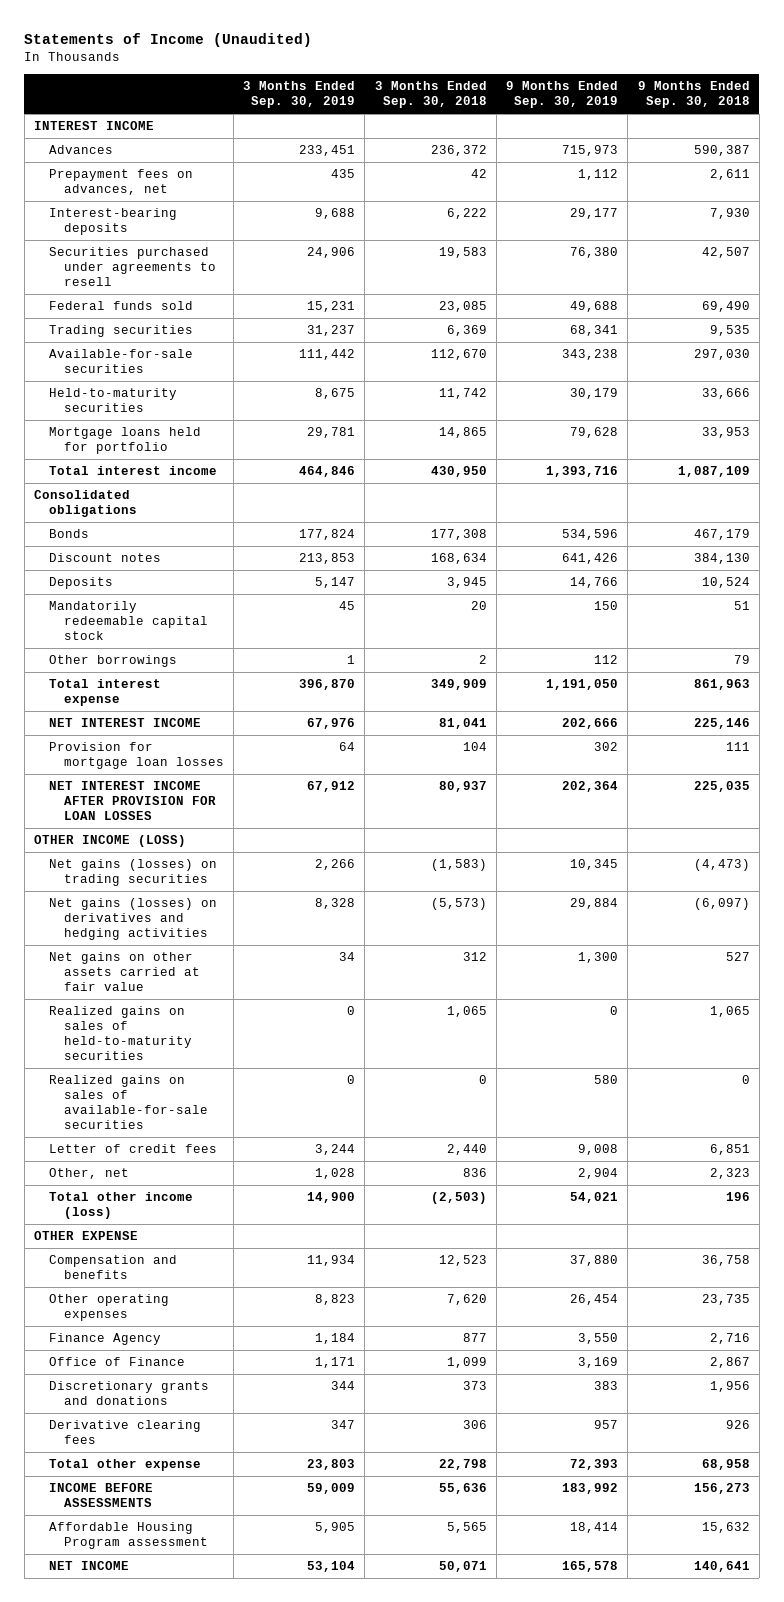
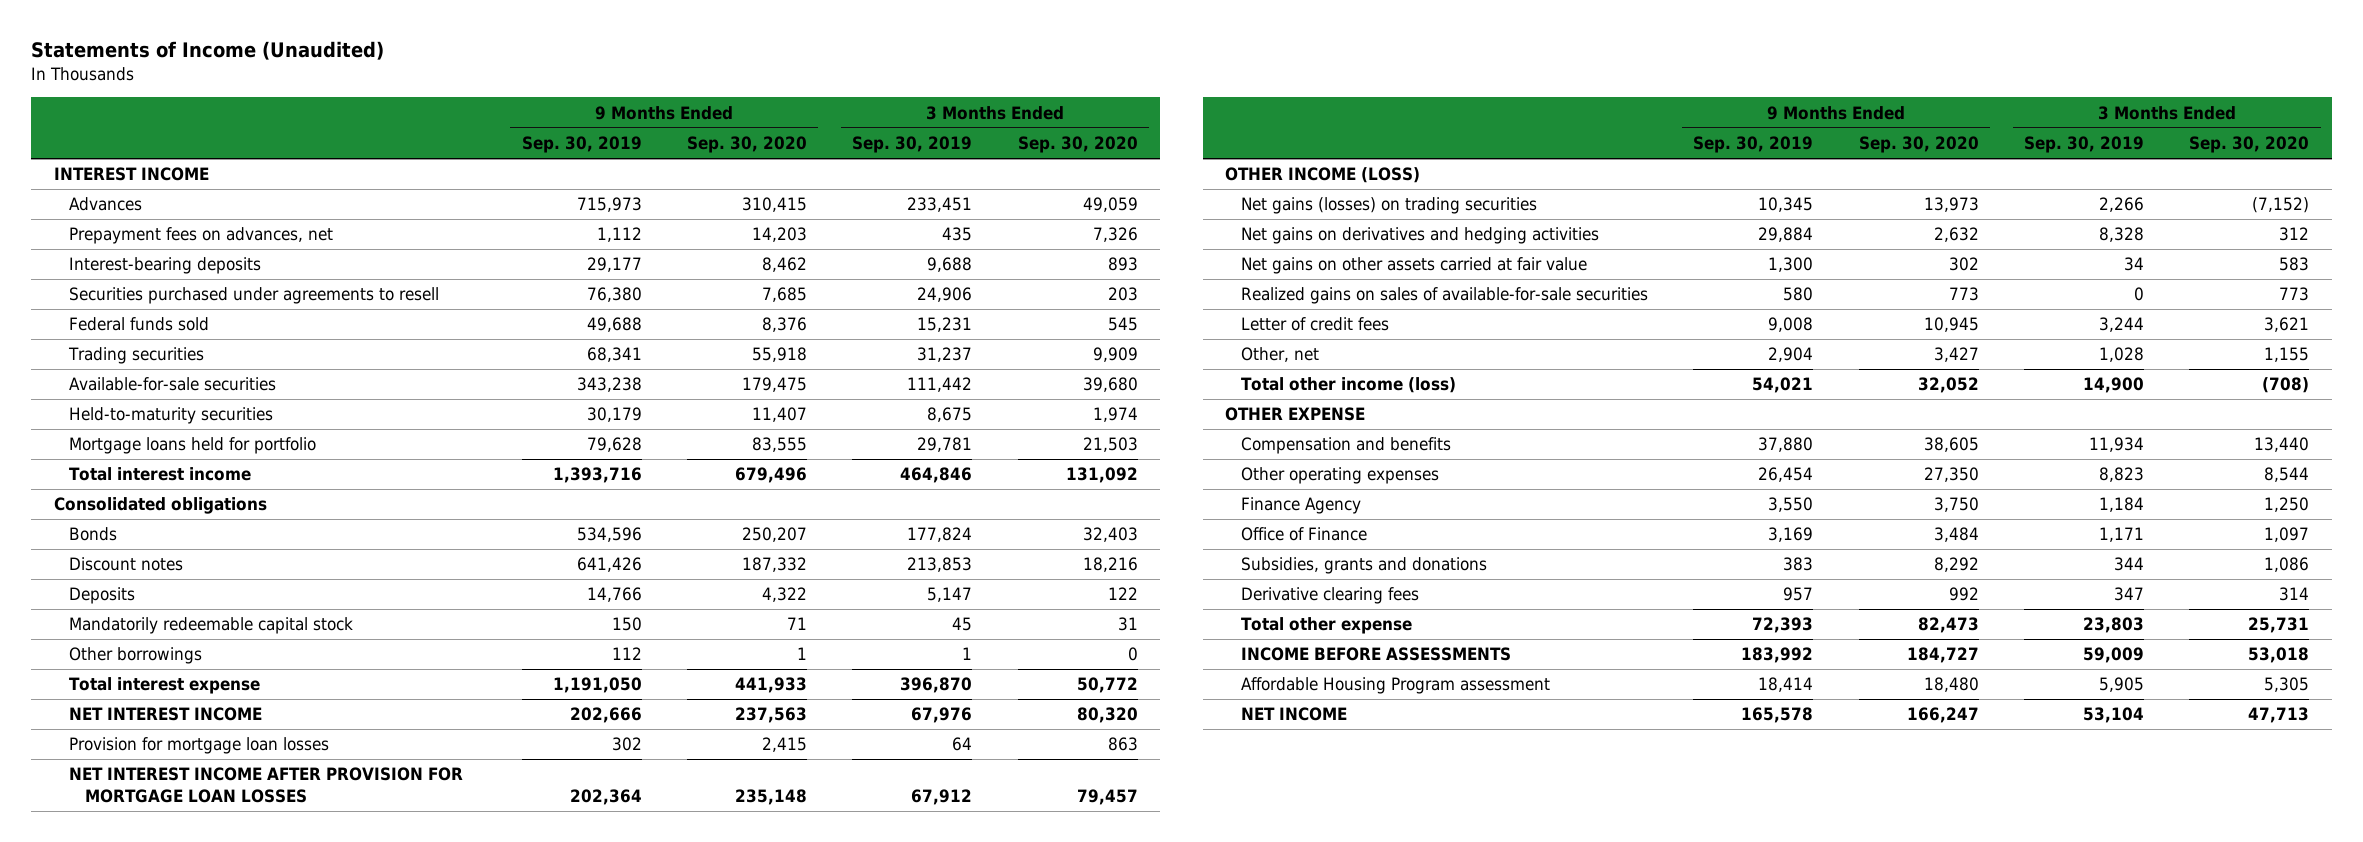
- | 3 Months Ended Sep. 30, 2019 | 3 Months Ended Sep. 30, 2018 | 9 Months Ended Sep. 30, 2019 | 9 Months Ended Sep. 30, 2018
+ | 9 Months Ended Sep. 30, 2019 | 9 Months Ended Sep. 30, 2020 | 3 Months Ended Sep. 30, 2019 | 3 Months Ended Sep. 30, 2020
- NET INTEREST INCOME AFTER PROVISION FOR LOAN LOSSES | 67,912 | 80,937 | 202,364 | 225,035
+ NET INTEREST INCOME AFTER PROVISION FOR MORTGAGE LOAN LOSSES | 202,364 | 235,148 | 67,912 | 79,457
- Net gains (losses) on derivatives and hedging activities | 8,328 | (5,573) | 29,884 | (6,097)
+ Net gains on derivatives and hedging activities | 29,884 | 2,632 | 8,328 | 312
- Realized gains on sales of held-to-maturity securities | 0 | 1,065 | 0 | 1,065
- Discretionary grants and donations | 344 | 373 | 383 | 1,956
+ Subsidies, grants and donations | 383 | 8,292 | 344 | 1,086

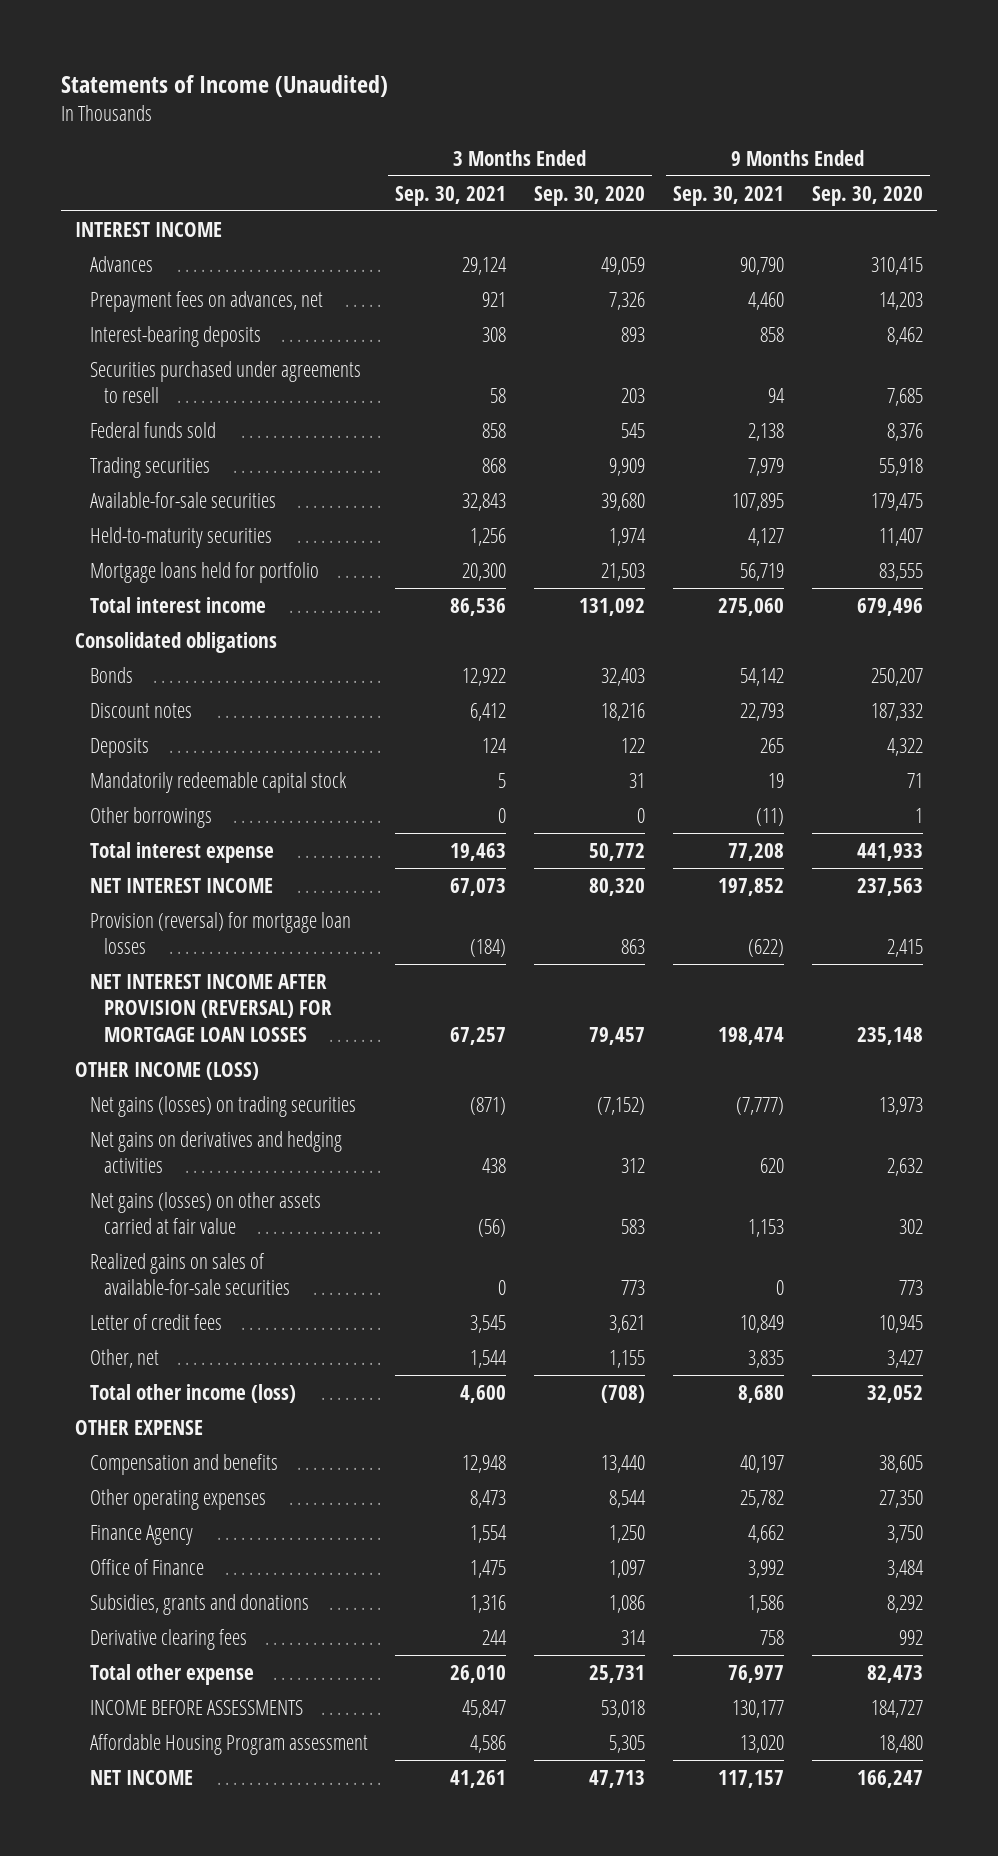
- | 9 Months Ended Sep. 30, 2019 | 9 Months Ended Sep. 30, 2020 | 3 Months Ended Sep. 30, 2019 | 3 Months Ended Sep. 30, 2020
+ | 3 Months Ended Sep. 30, 2021 | 3 Months Ended Sep. 30, 2020 | 9 Months Ended Sep. 30, 2021 | 9 Months Ended Sep. 30, 2020
- Provision for mortgage loan losses | 302 | 2,415 | 64 | 863
- NET INTEREST INCOME AFTER PROVISION FOR MORTGAGE LOAN LOSSES | 202,364 | 235,148 | 67,912 | 79,457
+ Provision (reversal) for mortgage loan losses | (184) | 863 | (622) | 2,415
+ NET INTEREST INCOME AFTER PROVISION (REVERSAL) FOR MORTGAGE LOAN LOSSES | 67,257 | 79,457 | 198,474 | 235,148
- Net gains on other assets carried at fair value | 1,300 | 302 | 34 | 583
+ Net gains (losses) on other assets carried at fair value | (56) | 583 | 1,153 | 302

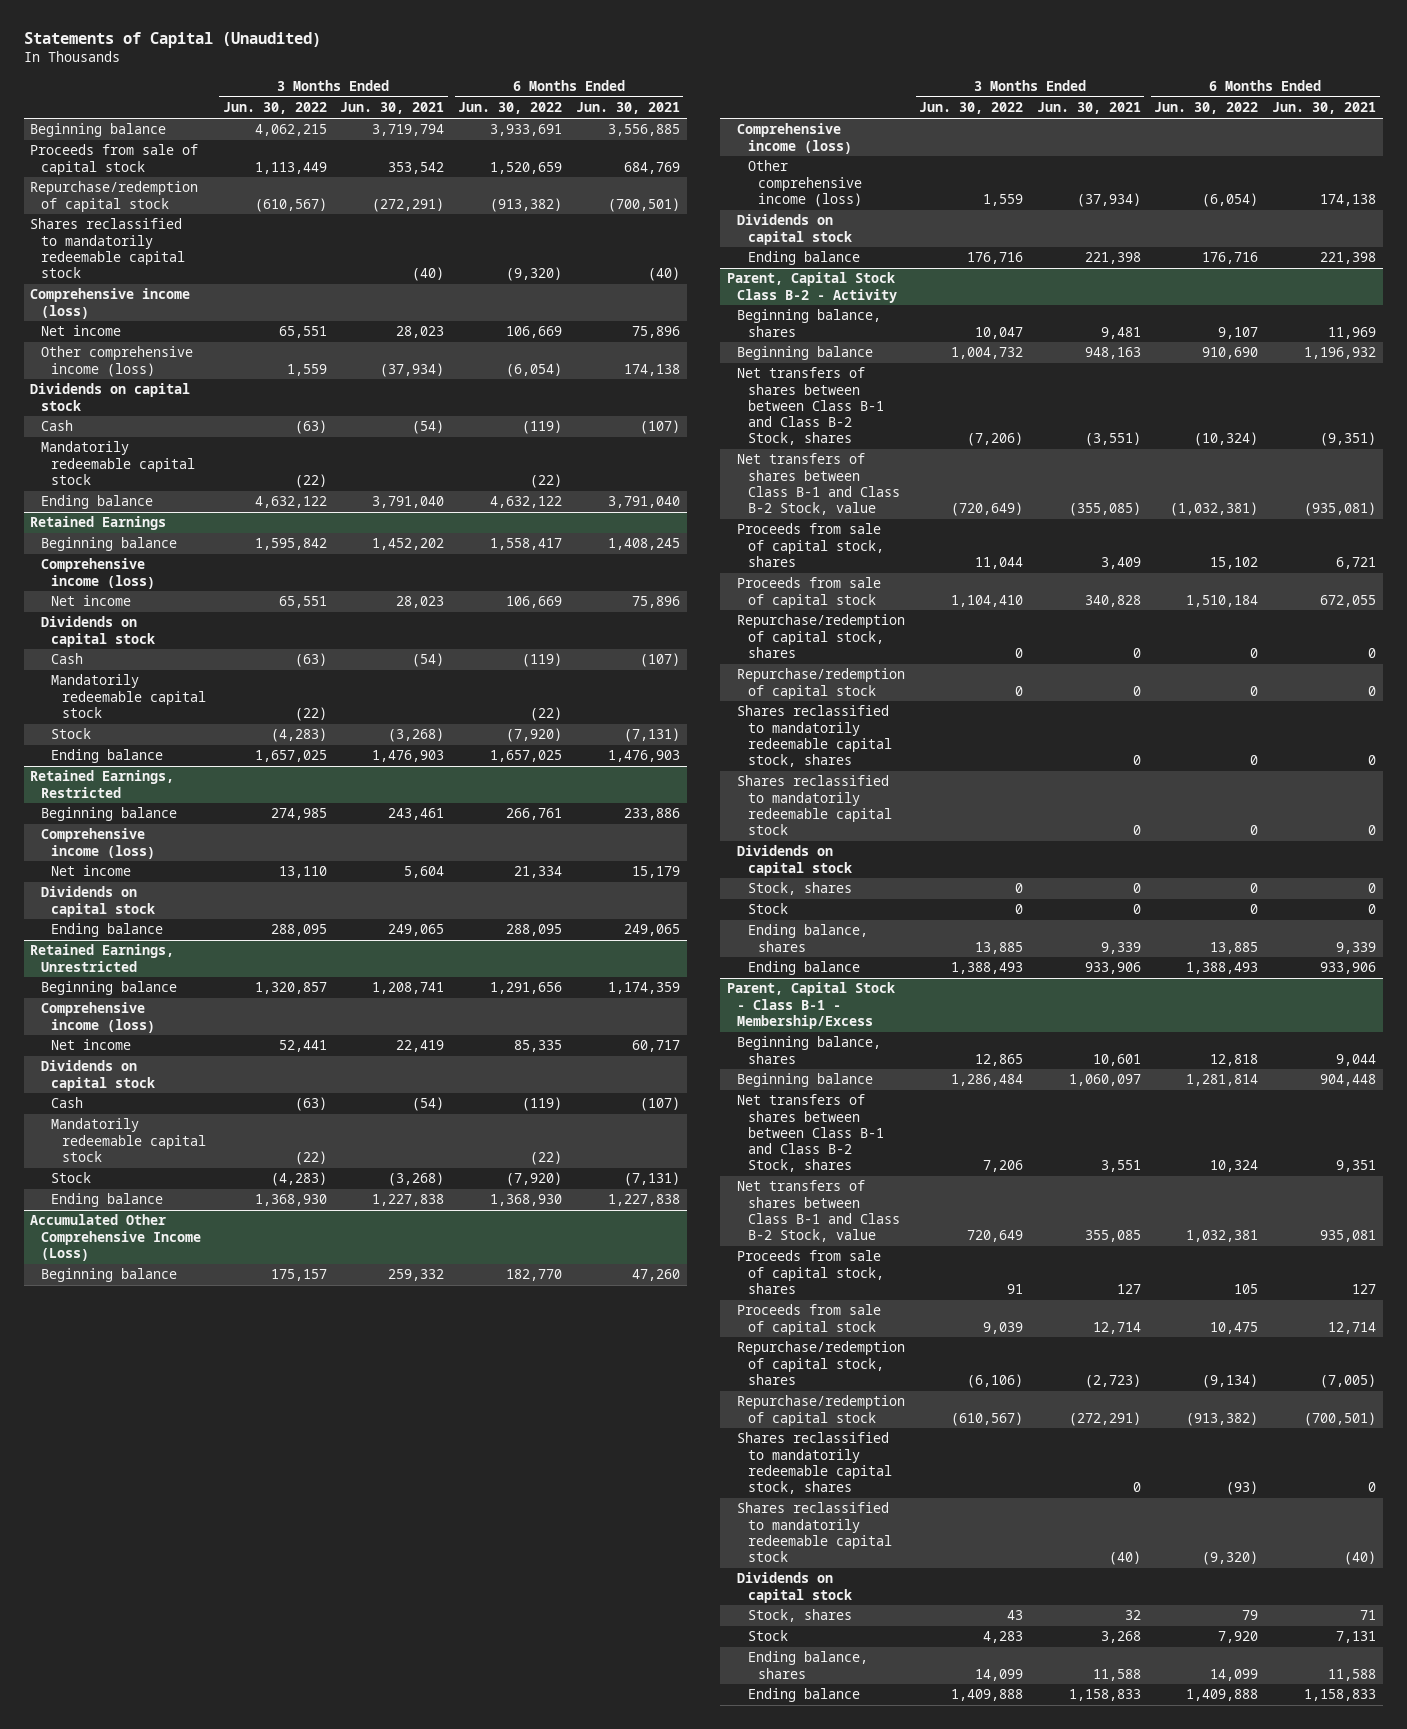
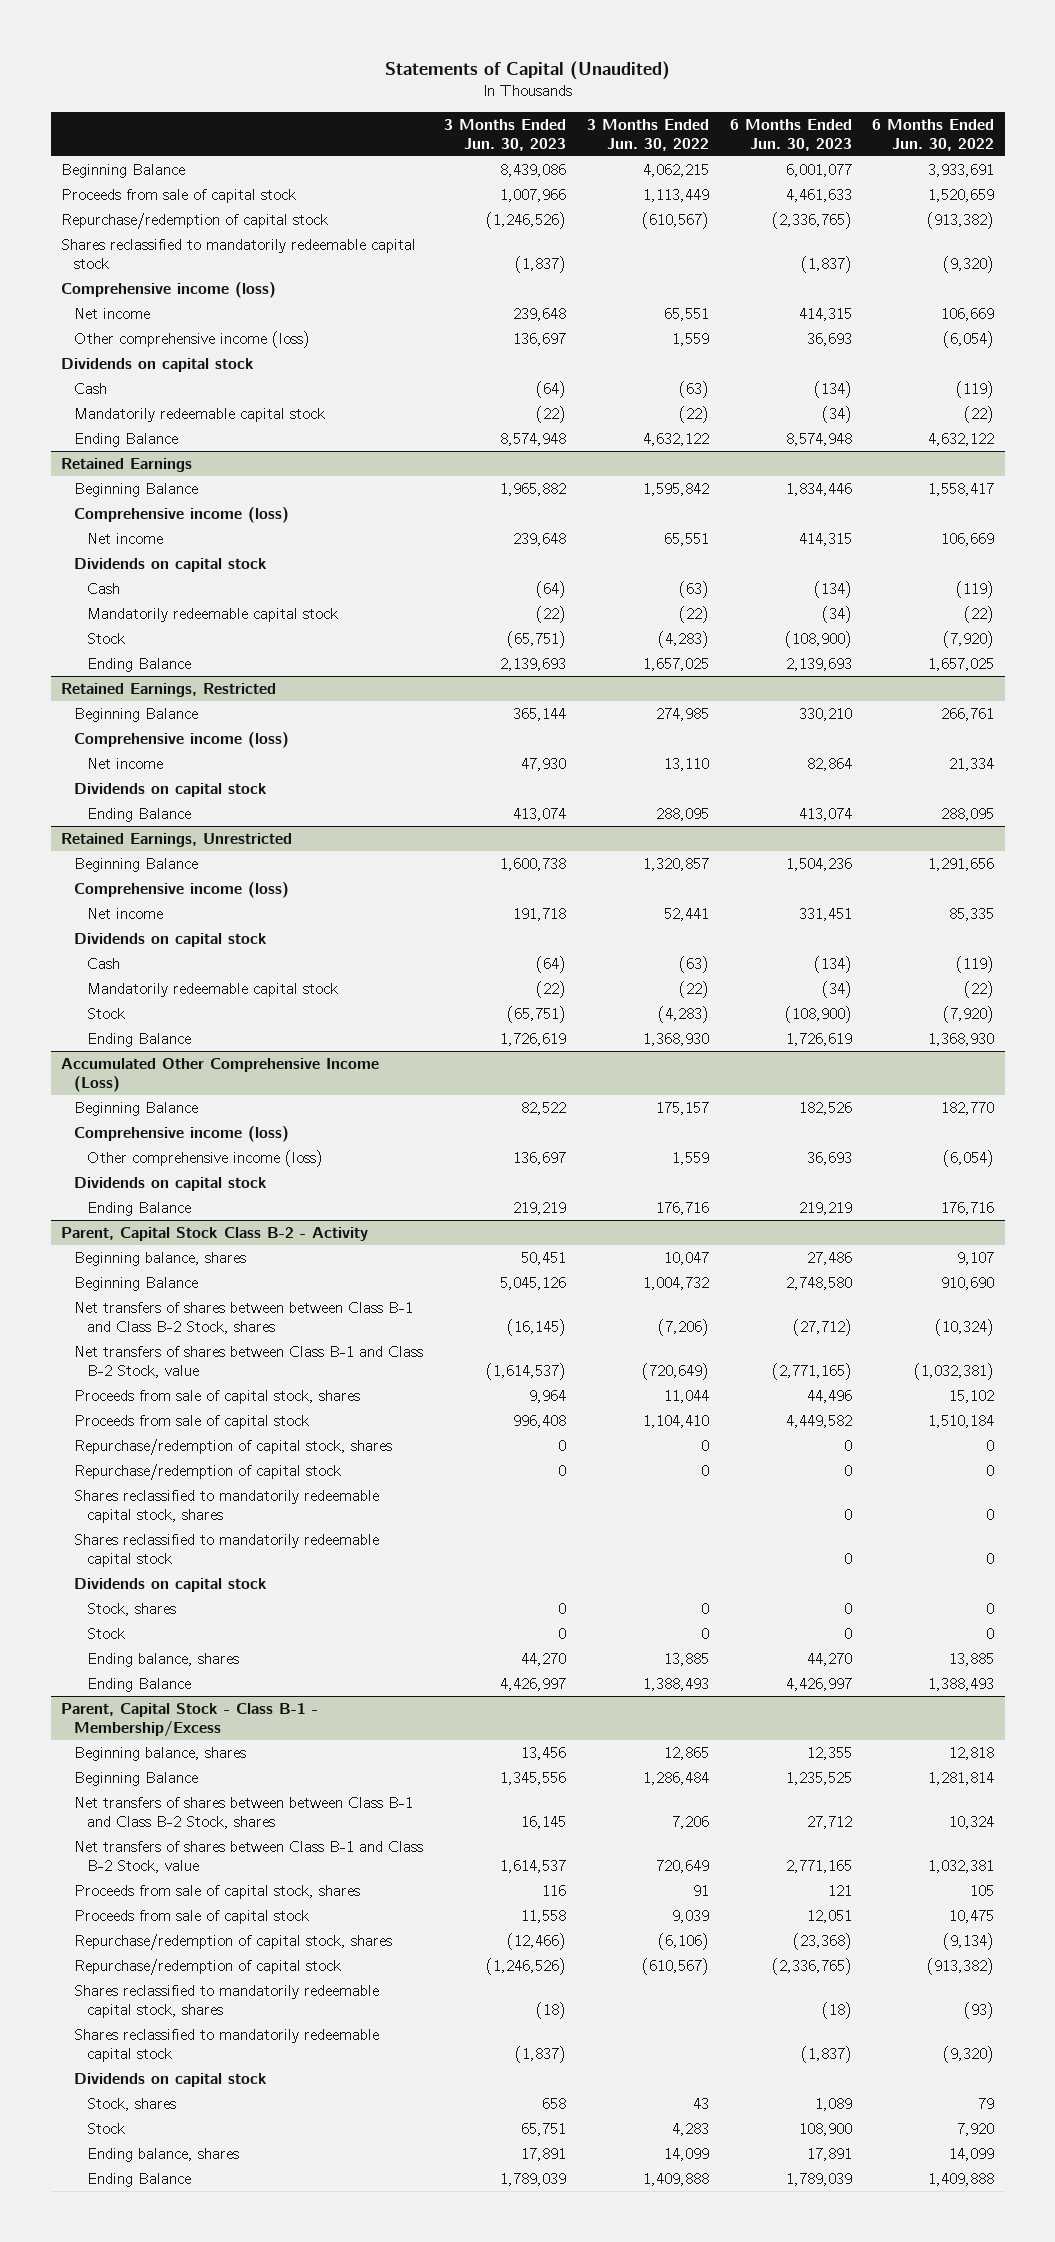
- | 3 Months Ended Jun. 30, 2022 | 3 Months Ended Jun. 30, 2021 | 6 Months Ended Jun. 30, 2022 | 6 Months Ended Jun. 30, 2021
+ | 3 Months Ended Jun. 30, 2023 | 3 Months Ended Jun. 30, 2022 | 6 Months Ended Jun. 30, 2023 | 6 Months Ended Jun. 30, 2022
- Beginning balance | 4,062,215 | 3,719,794 | 3,933,691 | 3,556,885
+ Beginning Balance | 8,439,086 | 4,062,215 | 6,001,077 | 3,933,691
- Ending balance | 4,632,122 | 3,791,040 | 4,632,122 | 3,791,040
+ Ending Balance | 8,574,948 | 4,632,122 | 8,574,948 | 4,632,122
@ Retained Earnings
- Beginning balance | 1,595,842 | 1,452,202 | 1,558,417 | 1,408,245
+ Beginning Balance | 1,965,882 | 1,595,842 | 1,834,446 | 1,558,417
- Ending balance | 1,657,025 | 1,476,903 | 1,657,025 | 1,476,903
+ Ending Balance | 2,139,693 | 1,657,025 | 2,139,693 | 1,657,025
@ Retained Earnings, Restricted
- Beginning balance | 274,985 | 243,461 | 266,761 | 233,886
+ Beginning Balance | 365,144 | 274,985 | 330,210 | 266,761
- Ending balance | 288,095 | 249,065 | 288,095 | 249,065
+ Ending Balance | 413,074 | 288,095 | 413,074 | 288,095
@ Retained Earnings, Unrestricted
- Beginning balance | 1,320,857 | 1,208,741 | 1,291,656 | 1,174,359
+ Beginning Balance | 1,600,738 | 1,320,857 | 1,504,236 | 1,291,656
- Ending balance | 1,368,930 | 1,227,838 | 1,368,930 | 1,227,838
+ Ending Balance | 1,726,619 | 1,368,930 | 1,726,619 | 1,368,930
@ Accumulated Other Comprehensive Income (Loss)
- Beginning balance | 175,157 | 259,332 | 182,770 | 47,260
+ Beginning Balance | 82,522 | 175,157 | 182,526 | 182,770
- Ending balance | 176,716 | 221,398 | 176,716 | 221,398
+ Ending Balance | 219,219 | 176,716 | 219,219 | 176,716
@ Parent, Capital Stock Class B-2 - Activity
- Beginning balance | 1,004,732 | 948,163 | 910,690 | 1,196,932
+ Beginning Balance | 5,045,126 | 1,004,732 | 2,748,580 | 910,690
- Ending balance | 1,388,493 | 933,906 | 1,388,493 | 933,906
+ Ending Balance | 4,426,997 | 1,388,493 | 4,426,997 | 1,388,493
@ Parent, Capital Stock - Class B-1 - Membership/Excess
- Beginning balance | 1,286,484 | 1,060,097 | 1,281,814 | 904,448
+ Beginning Balance | 1,345,556 | 1,286,484 | 1,235,525 | 1,281,814
- Ending balance | 1,409,888 | 1,158,833 | 1,409,888 | 1,158,833
+ Ending Balance | 1,789,039 | 1,409,888 | 1,789,039 | 1,409,888

